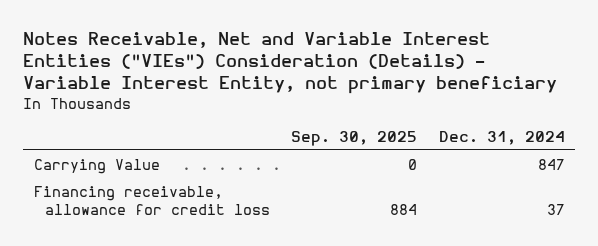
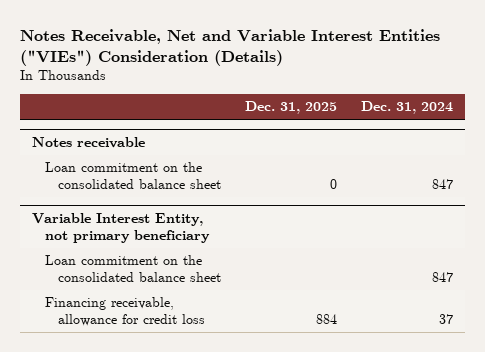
- Notes Receivable, Net and Variable Interest Entities ("VIEs") Consideration (Details) - Variable Interest Entity, not primary beneficiary
+ Notes Receivable, Net and Variable Interest Entities ("VIEs") Consideration (Details)
- | Sep. 30, 2025 | Dec. 31, 2024
+ | Dec. 31, 2025 | Dec. 31, 2024
- Carrying Value | 0 | 847
+ Notes receivable
+ Loan commitment on the consolidated balance sheet | 0 | 847
+ Variable Interest Entity, not primary beneficiary
+ Loan commitment on the consolidated balance sheet | | 847

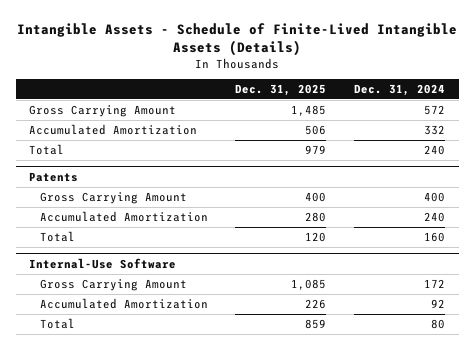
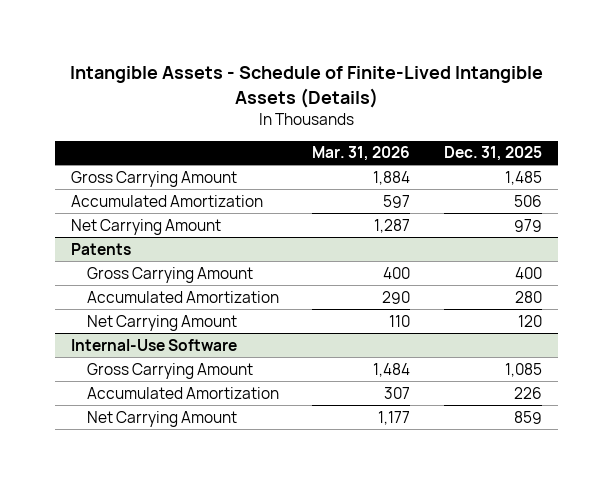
- | Dec. 31, 2025 | Dec. 31, 2024
+ | Mar. 31, 2026 | Dec. 31, 2025
- Total | 979 | 240
+ Net Carrying Amount | 1,287 | 979
@ Patents
- Total | 120 | 160
+ Net Carrying Amount | 110 | 120
@ Internal-Use Software
- Total | 859 | 80
+ Net Carrying Amount | 1,177 | 859

